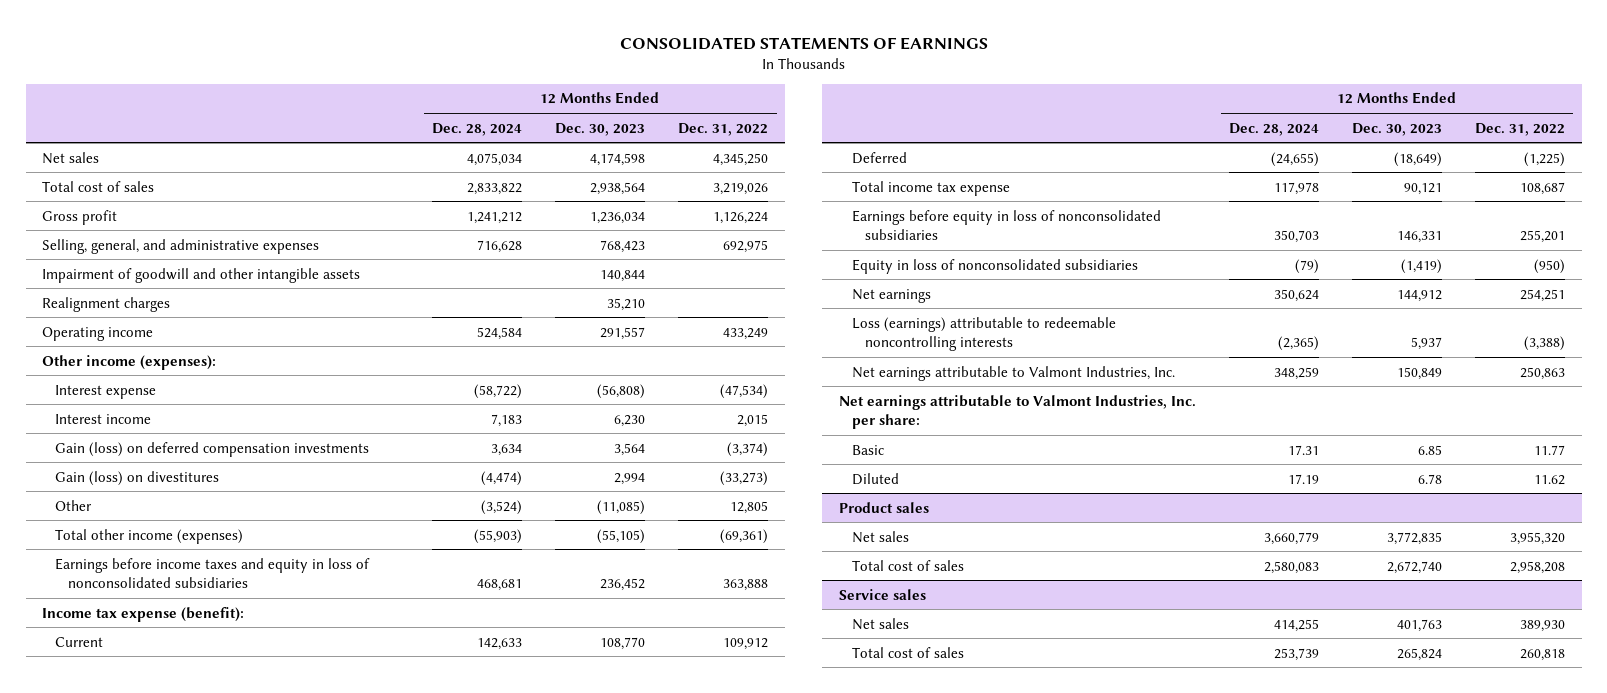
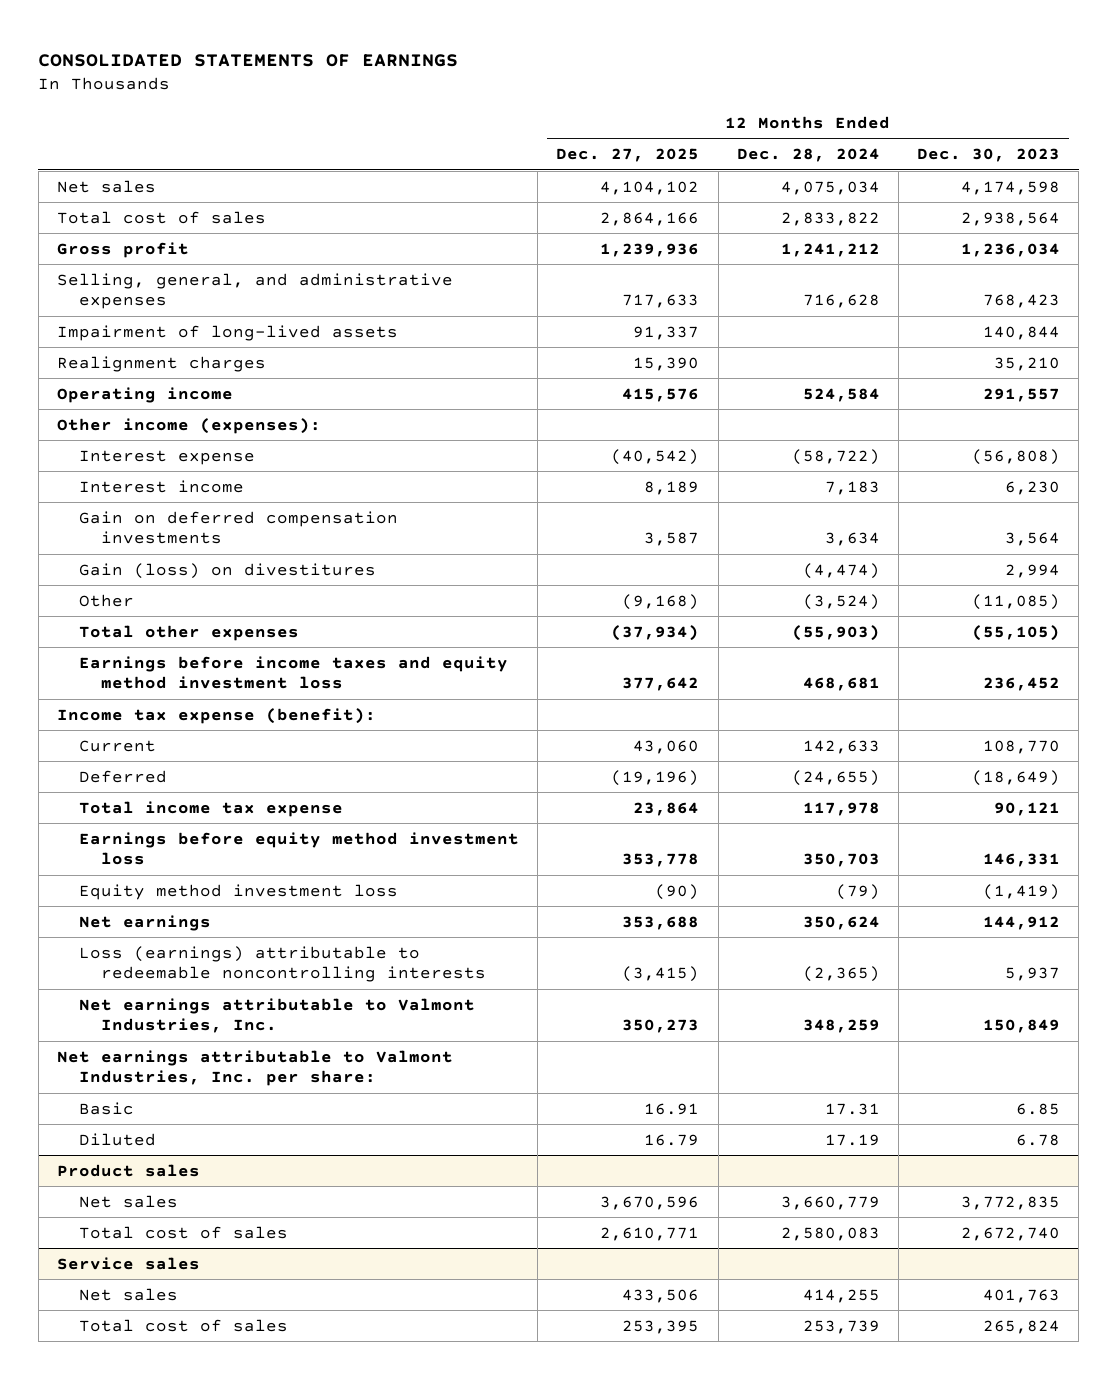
- | 12 Months Ended Dec. 28, 2024 | 12 Months Ended Dec. 30, 2023 | 12 Months Ended Dec. 31, 2022
+ | 12 Months Ended Dec. 27, 2025 | 12 Months Ended Dec. 28, 2024 | 12 Months Ended Dec. 30, 2023
- Impairment of goodwill and other intangible assets | | 140,844 |
+ Impairment of long-lived assets | 91,337 | | 140,844
- Gain (loss) on deferred compensation investments | 3,634 | 3,564 | (3,374)
+ Gain on deferred compensation investments | 3,587 | 3,634 | 3,564
- Total other income (expenses) | (55,903) | (55,105) | (69,361)
- Earnings before income taxes and equity in loss of nonconsolidated subsidiaries | 468,681 | 236,452 | 363,888
+ Total other expenses | (37,934) | (55,903) | (55,105)
+ Earnings before income taxes and equity method investment loss | 377,642 | 468,681 | 236,452
- Earnings before equity in loss of nonconsolidated subsidiaries | 350,703 | 146,331 | 255,201
- Equity in loss of nonconsolidated subsidiaries | (79) | (1,419) | (950)
+ Earnings before equity method investment loss | 353,778 | 350,703 | 146,331
+ Equity method investment loss | (90) | (79) | (1,419)

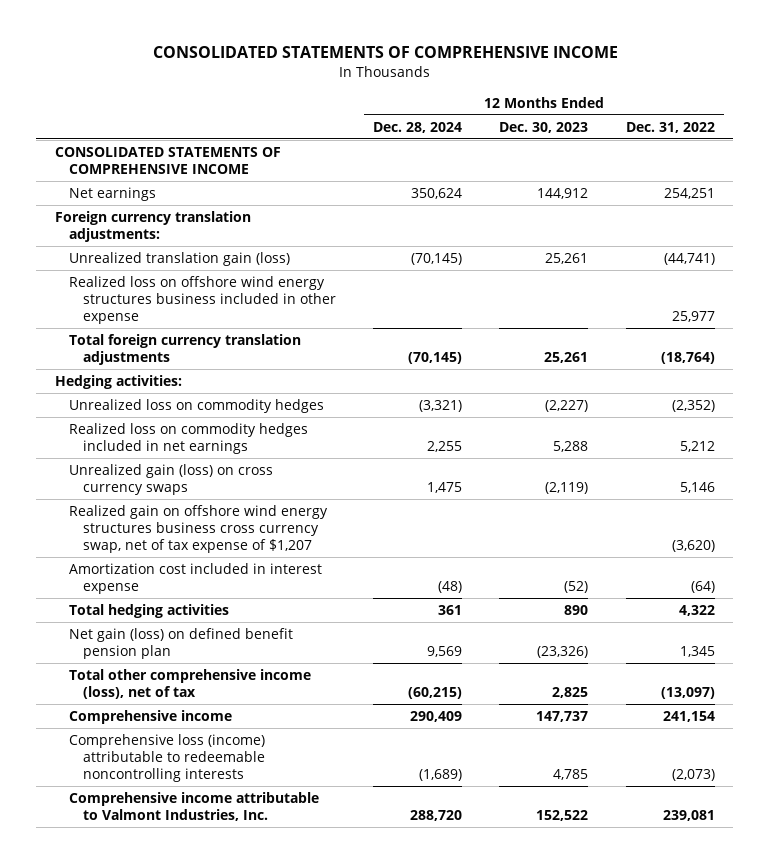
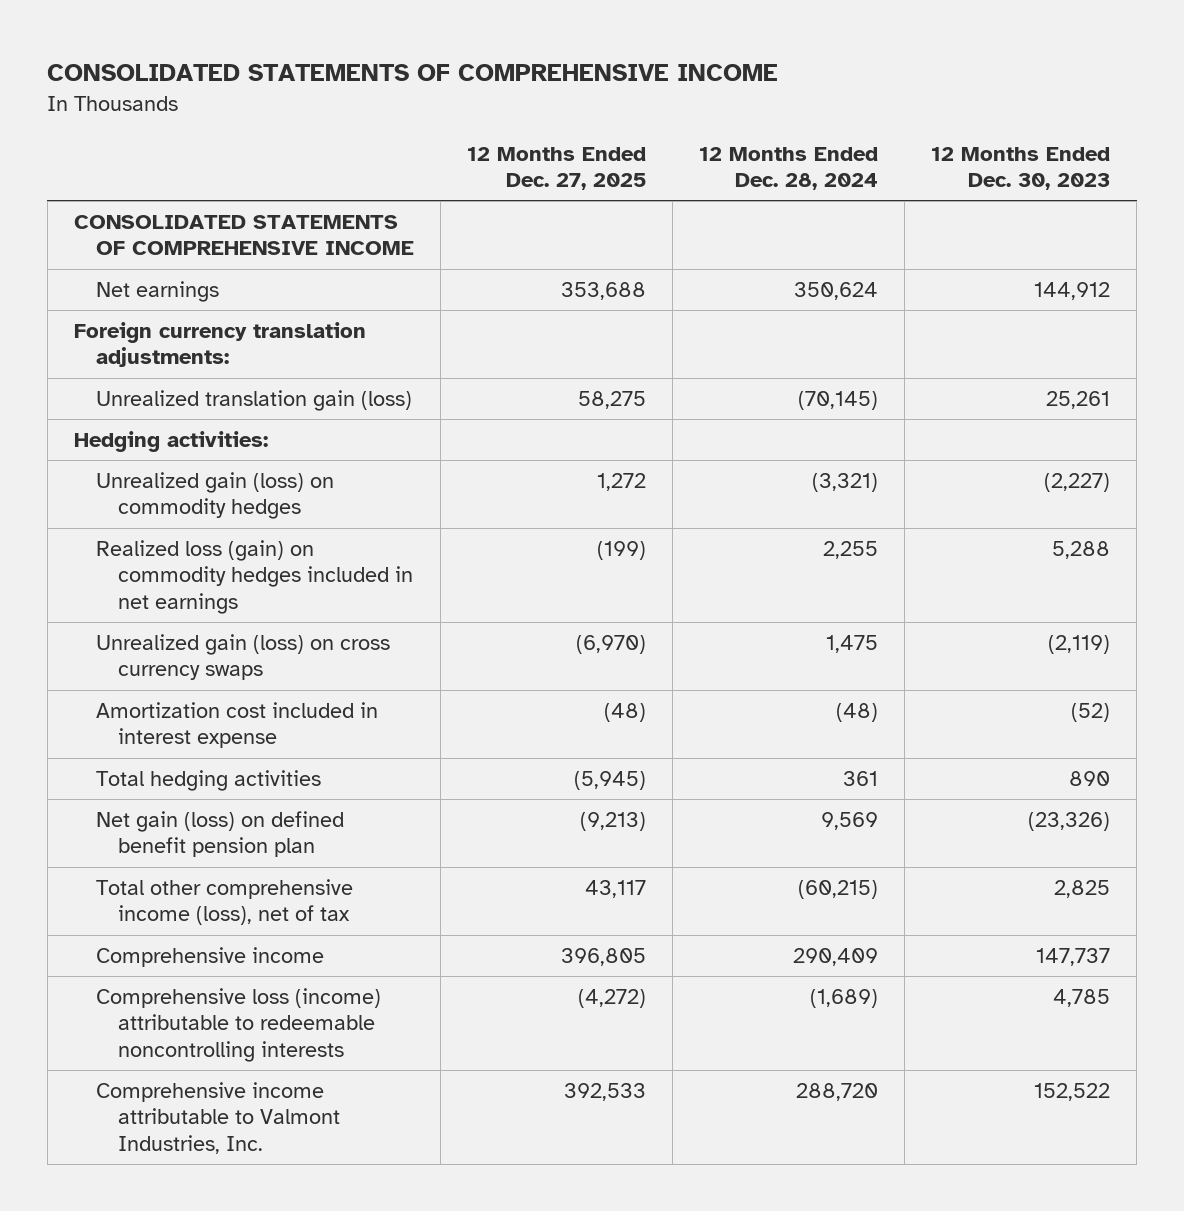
- | 12 Months Ended Dec. 28, 2024 | 12 Months Ended Dec. 30, 2023 | 12 Months Ended Dec. 31, 2022
+ | 12 Months Ended Dec. 27, 2025 | 12 Months Ended Dec. 28, 2024 | 12 Months Ended Dec. 30, 2023
- Realized loss on offshore wind energy structures business included in other expense | | | 25,977
- Total foreign currency translation adjustments | (70,145) | 25,261 | (18,764)
- Unrealized loss on commodity hedges | (3,321) | (2,227) | (2,352)
- Realized loss on commodity hedges included in net earnings | 2,255 | 5,288 | 5,212
+ Unrealized gain (loss) on commodity hedges | 1,272 | (3,321) | (2,227)
+ Realized loss (gain) on commodity hedges included in net earnings | (199) | 2,255 | 5,288
- Realized gain on offshore wind energy structures business cross currency swap, net of tax expense of $1,207 | | | (3,620)

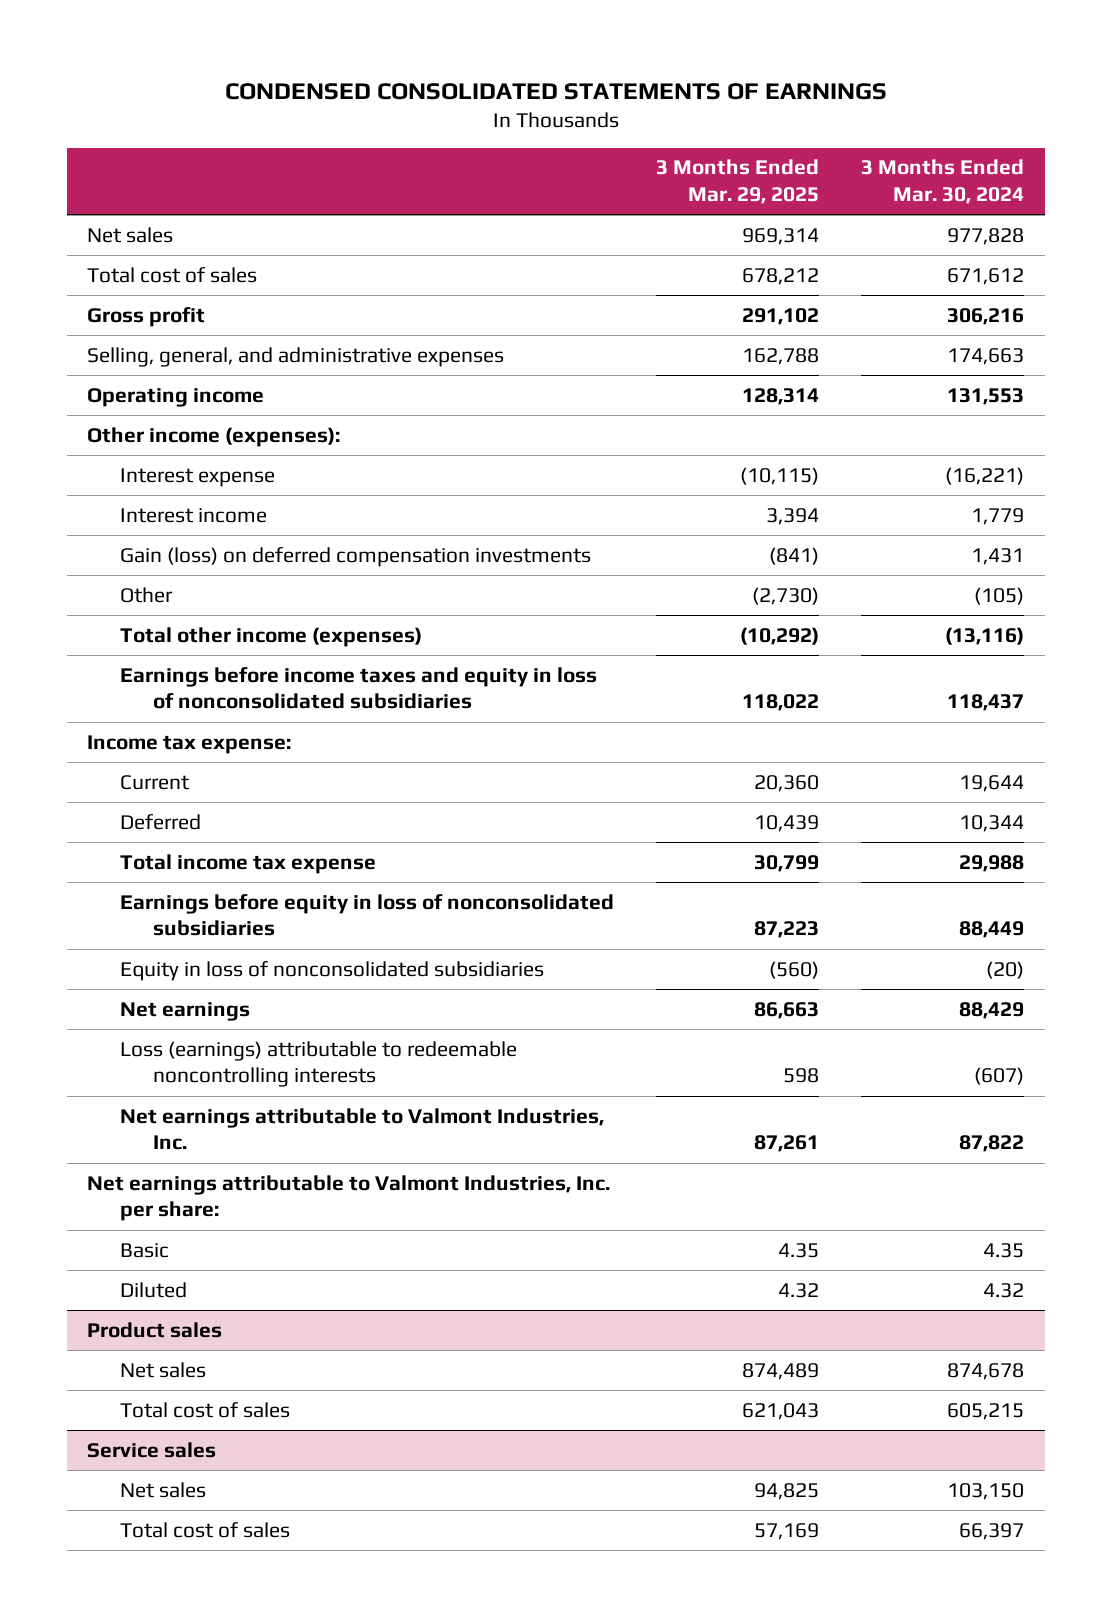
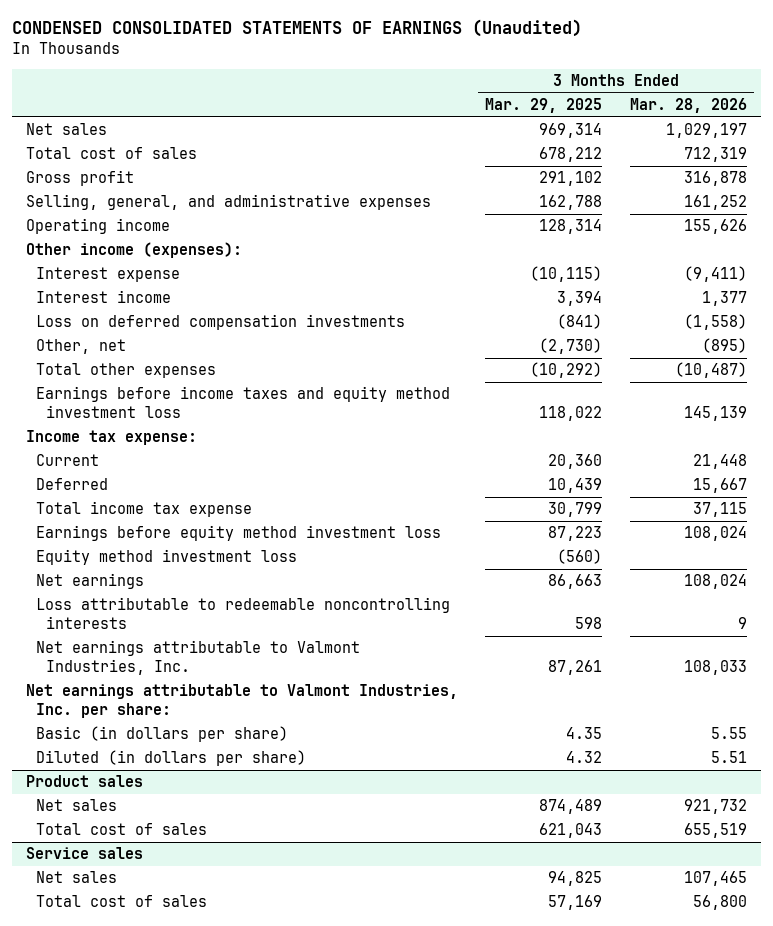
- CONDENSED CONSOLIDATED STATEMENTS OF EARNINGS
+ CONDENSED CONSOLIDATED STATEMENTS OF EARNINGS (Unaudited)
- | 3 Months Ended Mar. 29, 2025 | 3 Months Ended Mar. 30, 2024
+ | 3 Months Ended Mar. 29, 2025 | 3 Months Ended Mar. 28, 2026
- Gain (loss) on deferred compensation investments | (841) | 1,431
- Other | (2,730) | (105)
- Total other income (expenses) | (10,292) | (13,116)
- Earnings before income taxes and equity in loss of nonconsolidated subsidiaries | 118,022 | 118,437
+ Loss on deferred compensation investments | (841) | (1,558)
+ Other, net | (2,730) | (895)
+ Total other expenses | (10,292) | (10,487)
+ Earnings before income taxes and equity method investment loss | 118,022 | 145,139
- Earnings before equity in loss of nonconsolidated subsidiaries | 87,223 | 88,449
- Equity in loss of nonconsolidated subsidiaries | (560) | (20)
+ Earnings before equity method investment loss | 87,223 | 108,024
+ Equity method investment loss | (560) |
- Loss (earnings) attributable to redeemable noncontrolling interests | 598 | (607)
+ Loss attributable to redeemable noncontrolling interests | 598 | 9
- Basic | 4.35 | 4.35
- Diluted | 4.32 | 4.32
+ Basic (in dollars per share) | 4.35 | 5.55
+ Diluted (in dollars per share) | 4.32 | 5.51

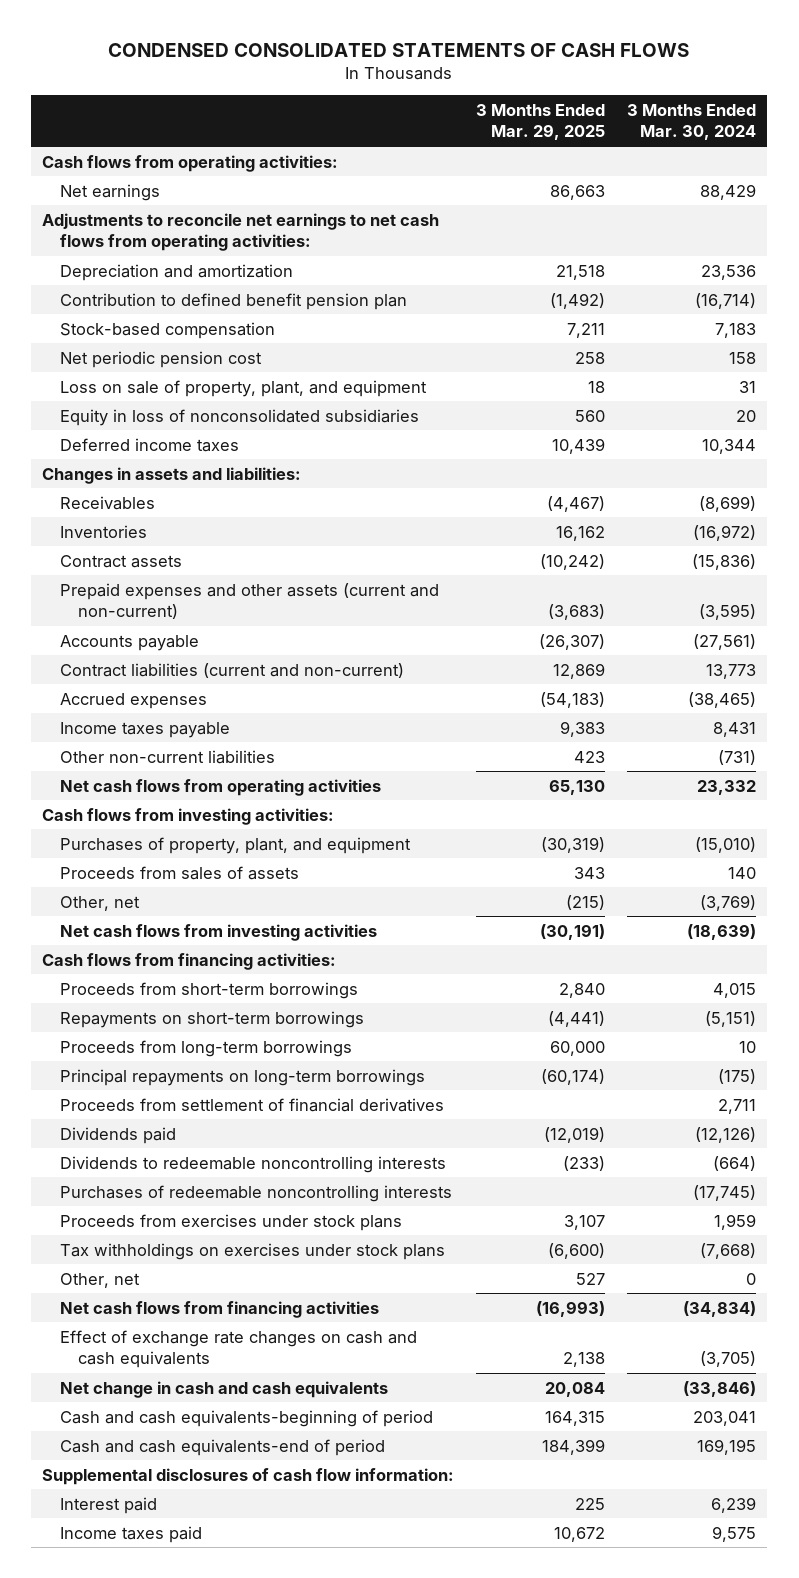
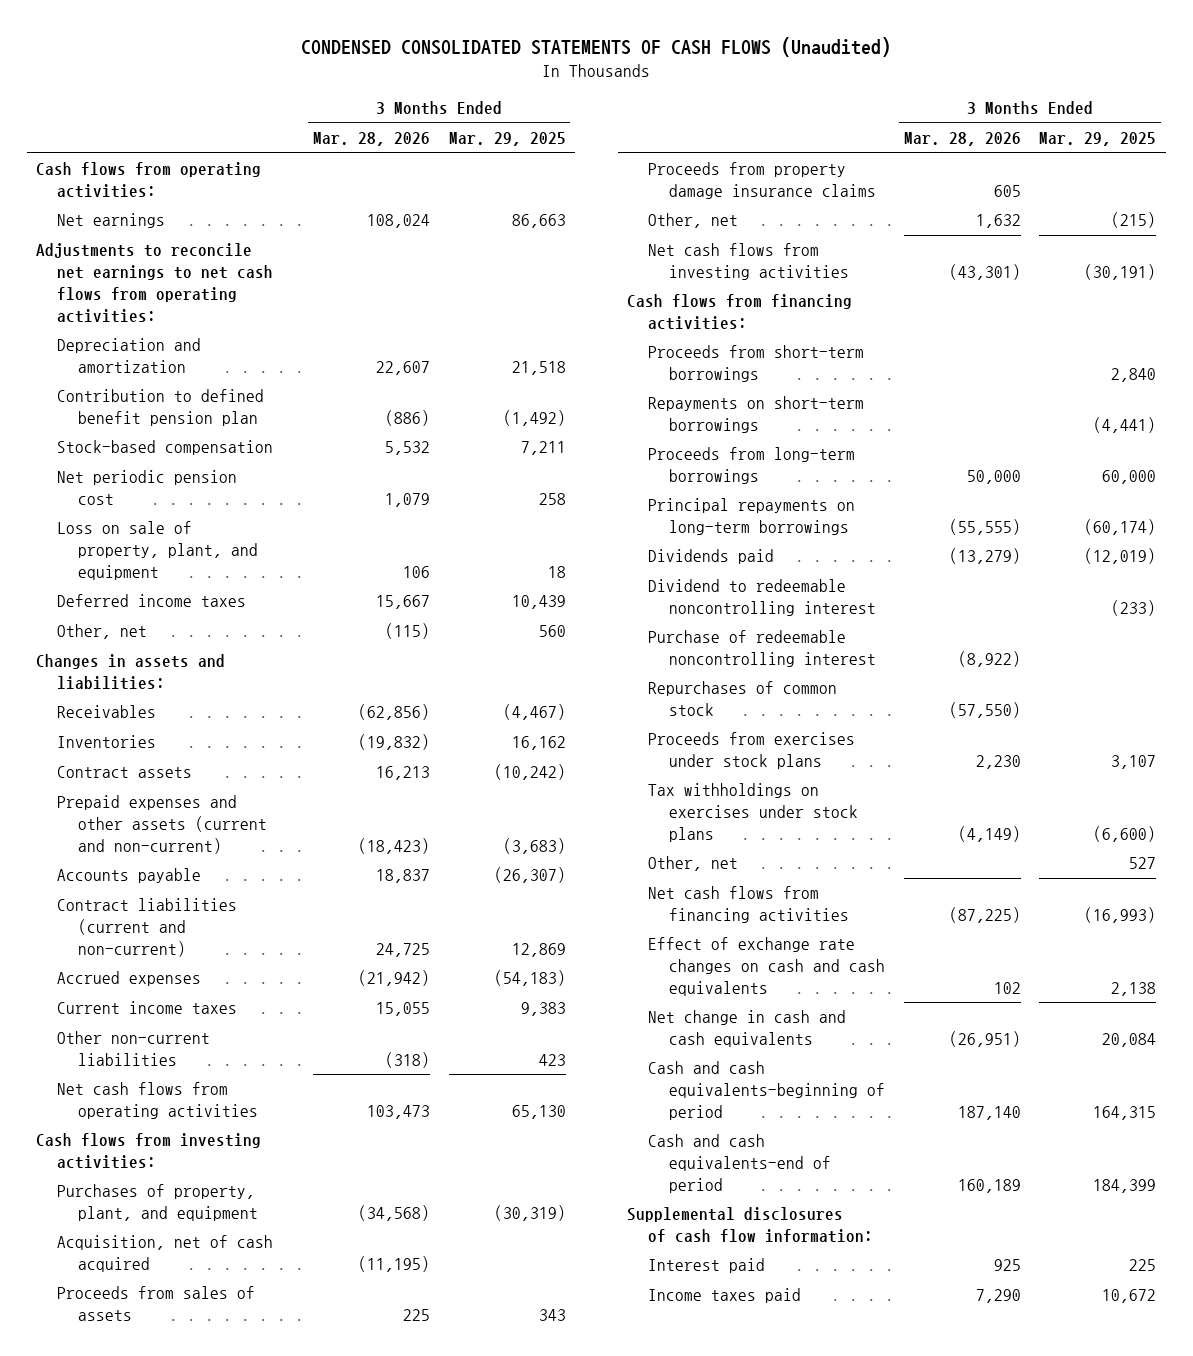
- CONDENSED CONSOLIDATED STATEMENTS OF CASH FLOWS
+ CONDENSED CONSOLIDATED STATEMENTS OF CASH FLOWS (Unaudited)
- | 3 Months Ended Mar. 29, 2025 | 3 Months Ended Mar. 30, 2024
+ | 3 Months Ended Mar. 28, 2026 | 3 Months Ended Mar. 29, 2025
- Equity in loss of nonconsolidated subsidiaries | 560 | 20
+ Other, net | (115) | 560
- Income taxes payable | 9,383 | 8,431
+ Current income taxes | 15,055 | 9,383
+ Acquisition, net of cash acquired | (11,195) |
+ Proceeds from property damage insurance claims | 605 |
- Proceeds from settlement of financial derivatives | | 2,711
- Dividends to redeemable noncontrolling interests | (233) | (664)
- Purchases of redeemable noncontrolling interests | | (17,745)
+ Dividend to redeemable noncontrolling interest | | (233)
+ Purchase of redeemable noncontrolling interest | (8,922) |
+ Repurchases of common stock | (57,550) |

